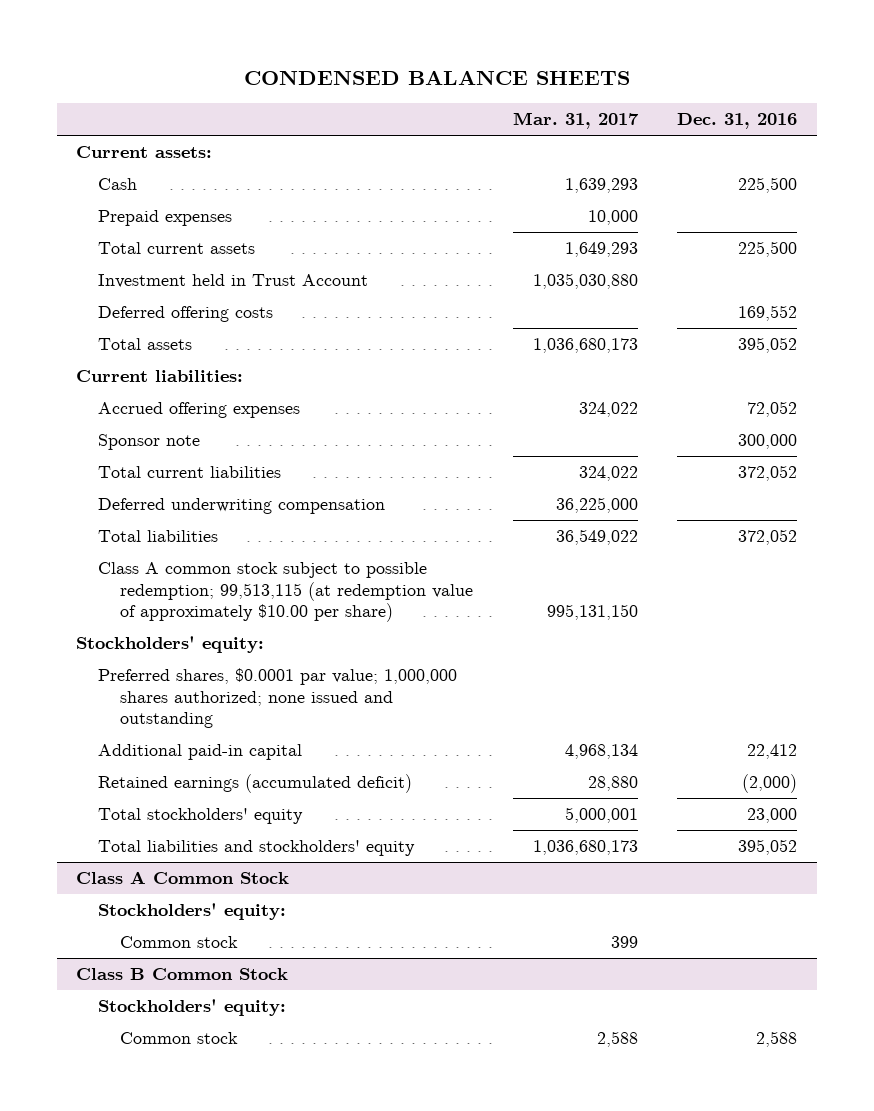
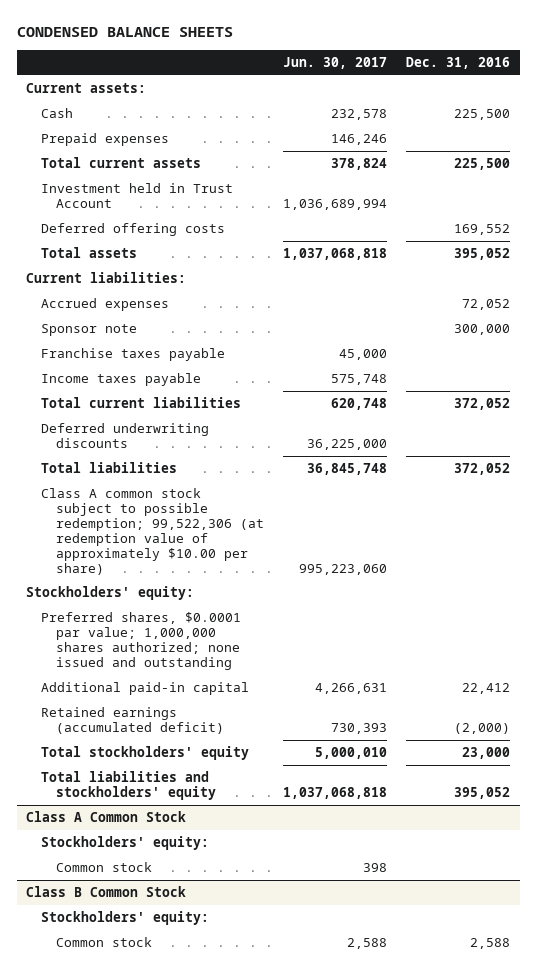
- | Mar. 31, 2017 | Dec. 31, 2016
+ | Jun. 30, 2017 | Dec. 31, 2016
- Accrued offering expenses | 324,022 | 72,052
+ Accrued expenses | | 72,052
+ Franchise taxes payable | 45,000 |
+ Income taxes payable | 575,748 |
- Deferred underwriting compensation | 36,225,000 |
+ Deferred underwriting discounts | 36,225,000 |
- Class A common stock subject to possible redemption; 99,513,115 (at redemption value of approximately $10.00 per share) | 995,131,150 |
+ Class A common stock subject to possible redemption; 99,522,306 (at redemption value of approximately $10.00 per share) | 995,223,060 |

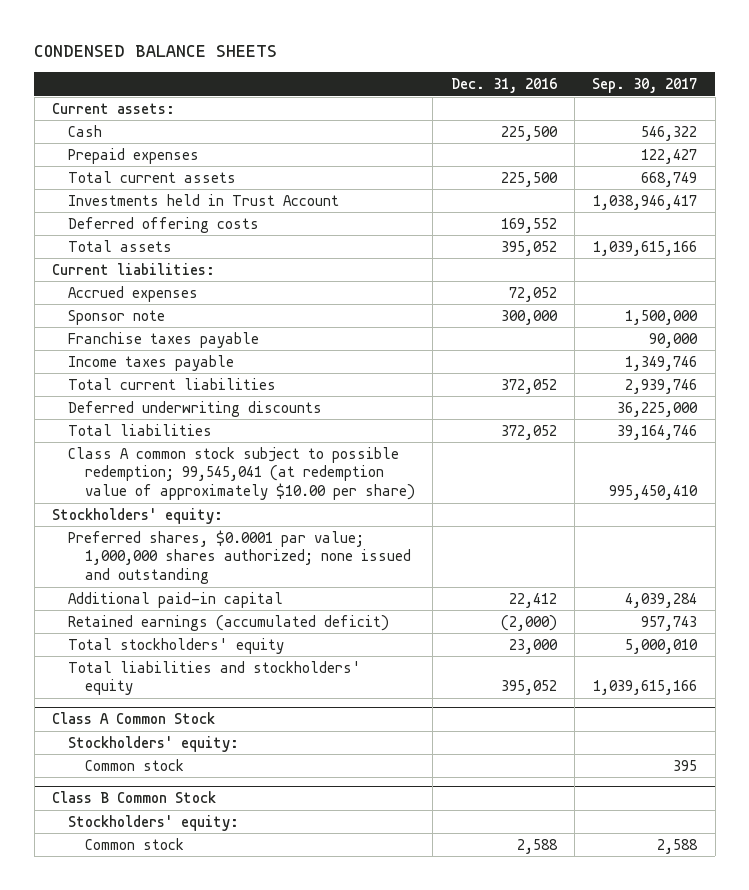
- | Jun. 30, 2017 | Dec. 31, 2016
+ | Dec. 31, 2016 | Sep. 30, 2017
- Investment held in Trust Account | 1,036,689,994 |
+ Investments held in Trust Account | | 1,038,946,417
- Class A common stock subject to possible redemption; 99,522,306 (at redemption value of approximately $10.00 per share) | 995,223,060 |
+ Class A common stock subject to possible redemption; 99,545,041 (at redemption value of approximately $10.00 per share) | | 995,450,410

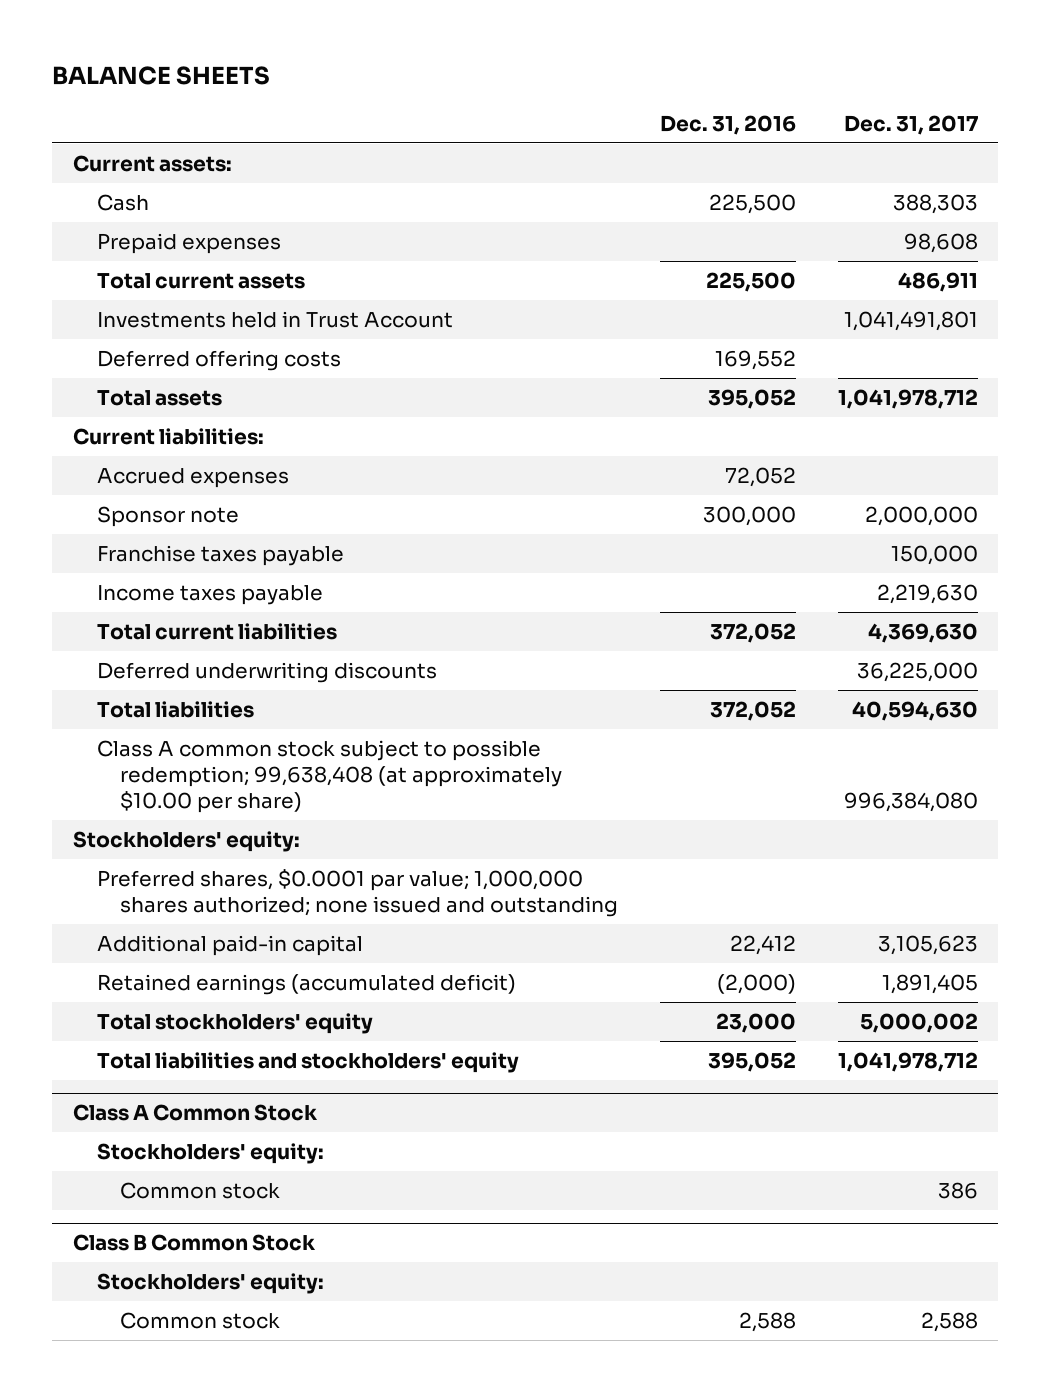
- CONDENSED BALANCE SHEETS
+ BALANCE SHEETS
- | Dec. 31, 2016 | Sep. 30, 2017
+ | Dec. 31, 2016 | Dec. 31, 2017
- Class A common stock subject to possible redemption; 99,545,041 (at redemption value of approximately $10.00 per share) | | 995,450,410
+ Class A common stock subject to possible redemption; 99,638,408 (at approximately $10.00 per share) | | 996,384,080

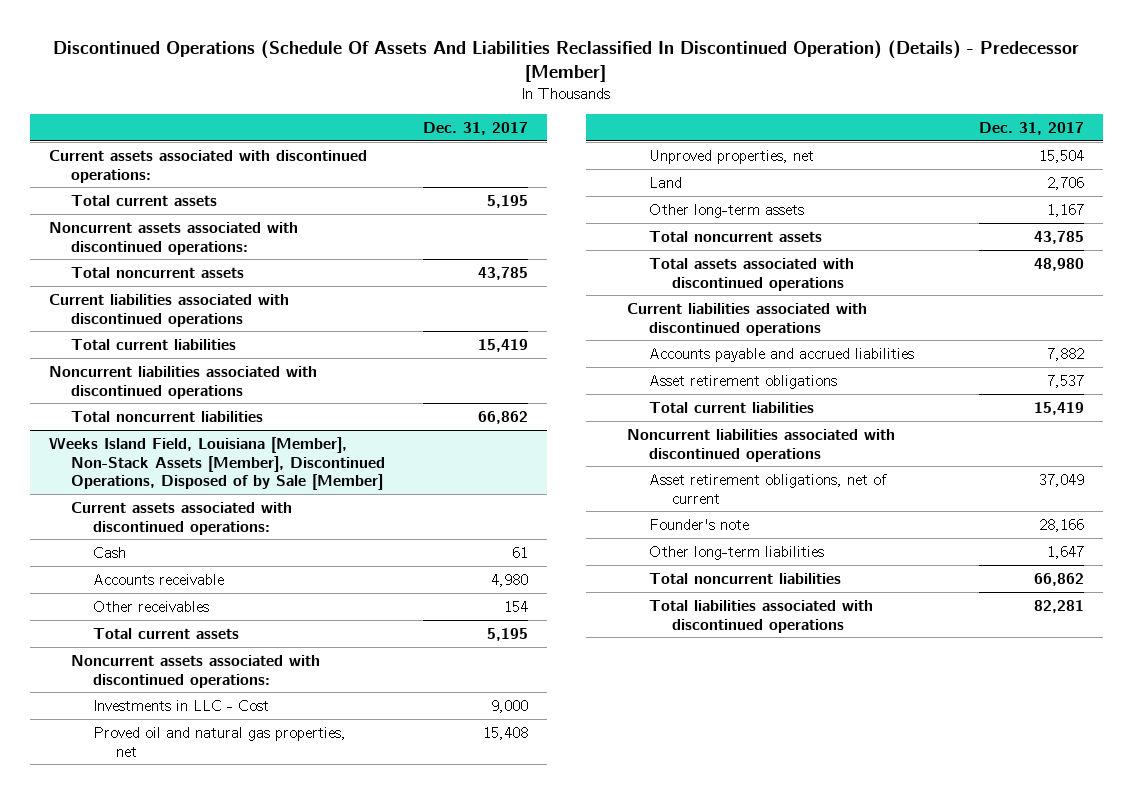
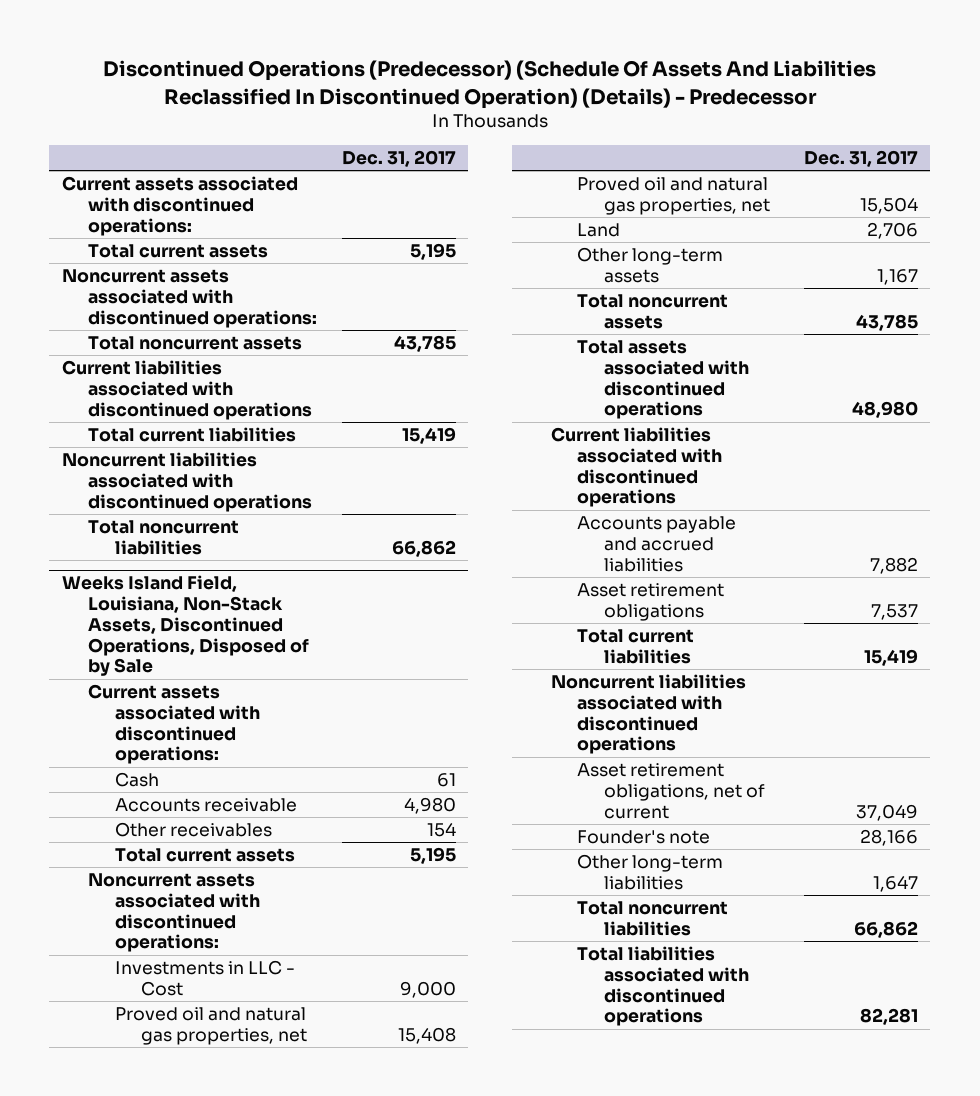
- Discontinued Operations (Schedule Of Assets And Liabilities Reclassified In Discontinued Operation) (Details) - Predecessor [Member]
+ Discontinued Operations (Predecessor) (Schedule Of Assets And Liabilities Reclassified In Discontinued Operation) (Details) - Predecessor
- Weeks Island Field, Louisiana [Member], Non-Stack Assets [Member], Discontinued Operations, Disposed of by Sale [Member]
+ Weeks Island Field, Louisiana, Non-Stack Assets, Discontinued Operations, Disposed of by Sale
- Unproved properties, net | 15,504
+ Proved oil and natural gas properties, net | 15,504

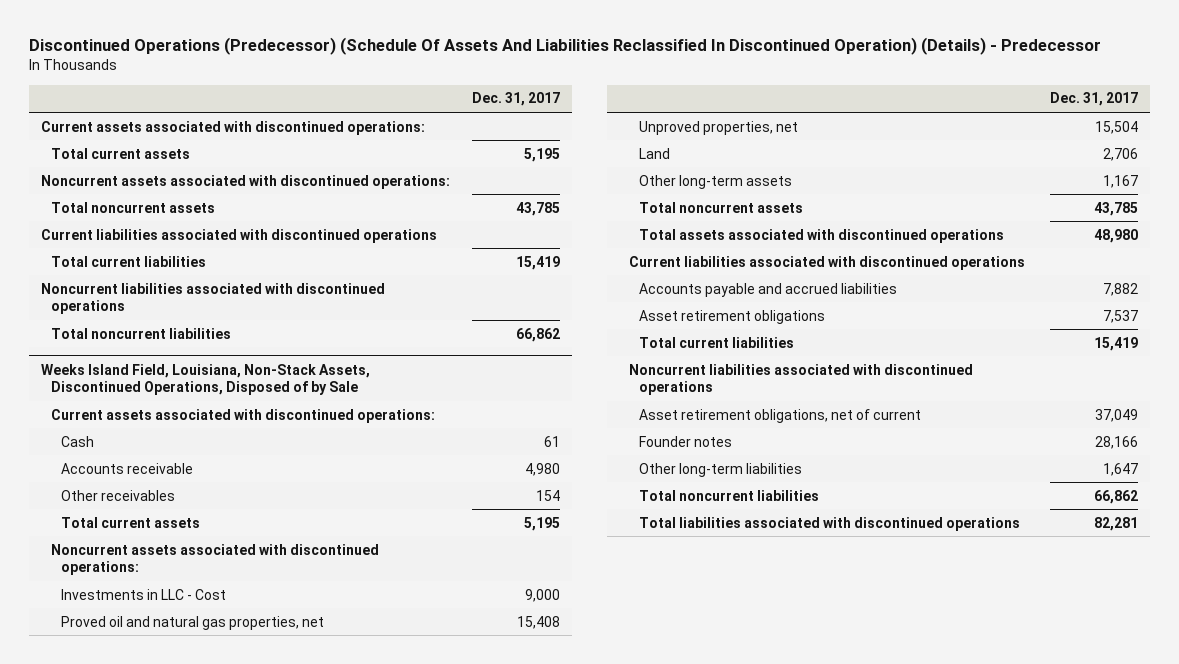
@ Weeks Island Field, Louisiana, Non-Stack Assets, Discontinued Operations, Disposed of by Sale
- Proved oil and natural gas properties, net | 15,504
+ Unproved properties, net | 15,504
- Founder's note | 28,166
+ Founder notes | 28,166

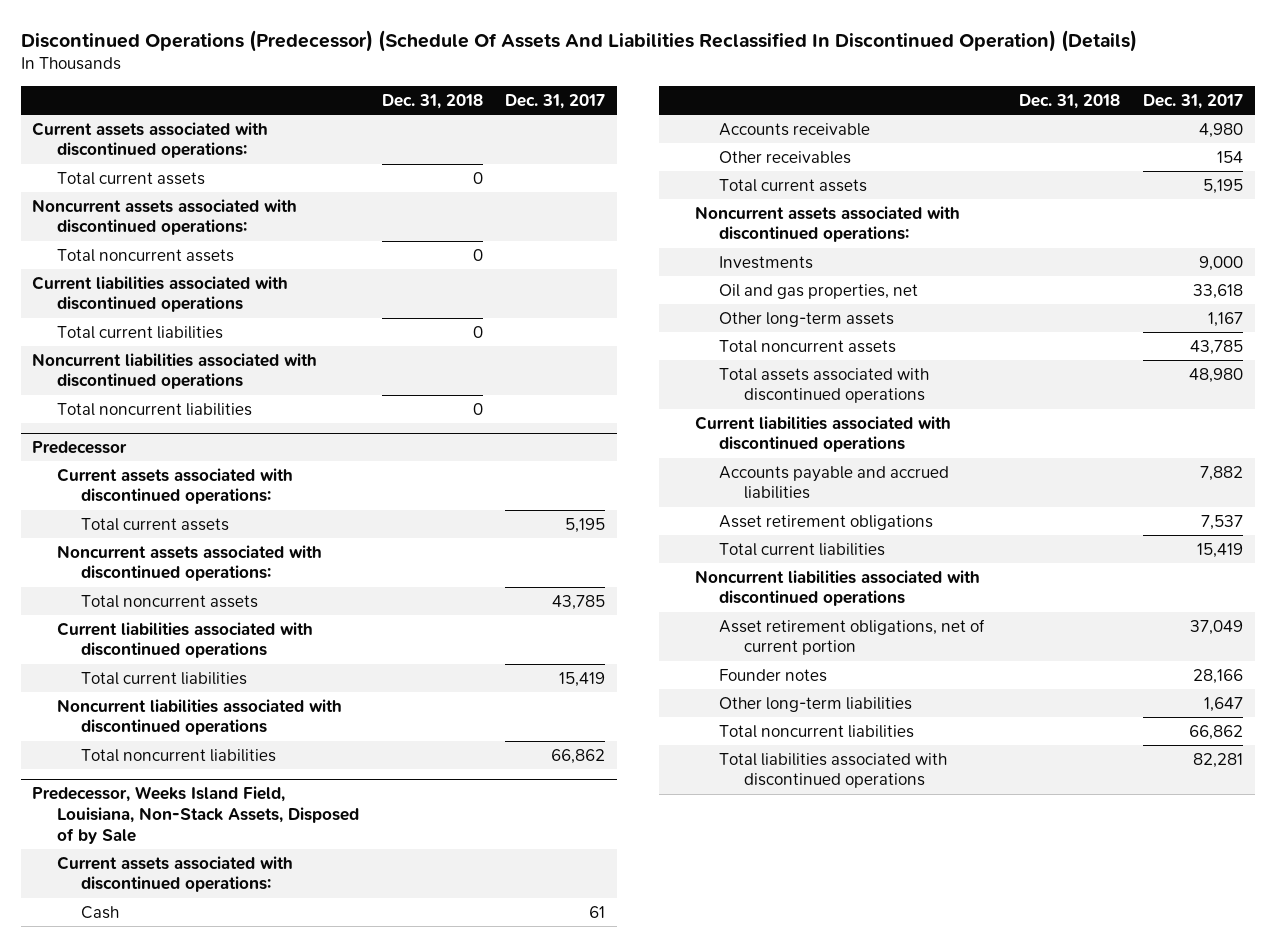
- Discontinued Operations (Predecessor) (Schedule Of Assets And Liabilities Reclassified In Discontinued Operation) (Details) - Predecessor
+ Discontinued Operations (Predecessor) (Schedule Of Assets And Liabilities Reclassified In Discontinued Operation) (Details)
- | Dec. 31, 2017
+ | Dec. 31, 2018 | Dec. 31, 2017
+ Total current assets | 0 |
+ Noncurrent assets associated with discontinued operations:
+ Total noncurrent assets | 0 |
+ Current liabilities associated with discontinued operations
+ Total current liabilities | 0 |
+ Noncurrent liabilities associated with discontinued operations
+ Total noncurrent liabilities | 0 |
+ Predecessor
+ Current assets associated with discontinued operations:
- Weeks Island Field, Louisiana, Non-Stack Assets, Discontinued Operations, Disposed of by Sale
+ Predecessor, Weeks Island Field, Louisiana, Non-Stack Assets, Disposed of by Sale
- Investments in LLC - Cost | 9,000
- Proved oil and natural gas properties, net | 15,408
- Unproved properties, net | 15,504
- Land | 2,706
+ Investments | | 9,000
+ Oil and gas properties, net | | 33,618
- Asset retirement obligations, net of current | 37,049
+ Asset retirement obligations, net of current portion | | 37,049

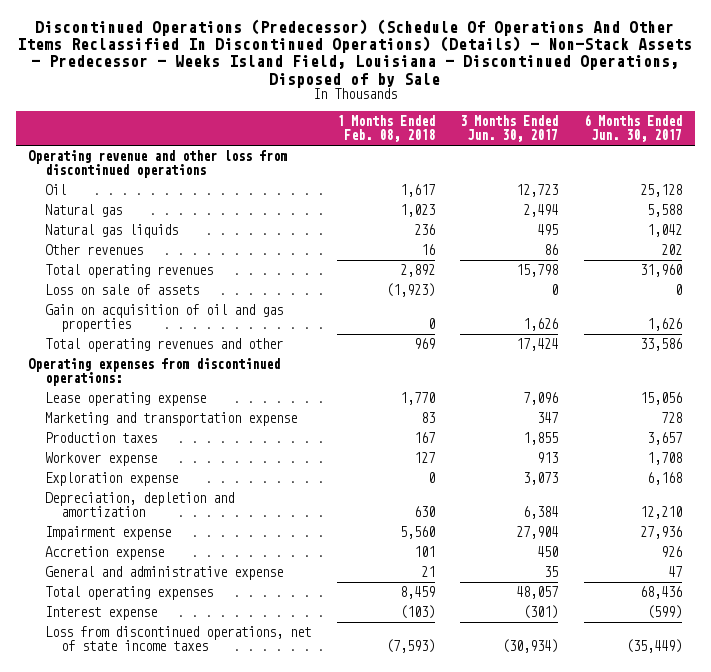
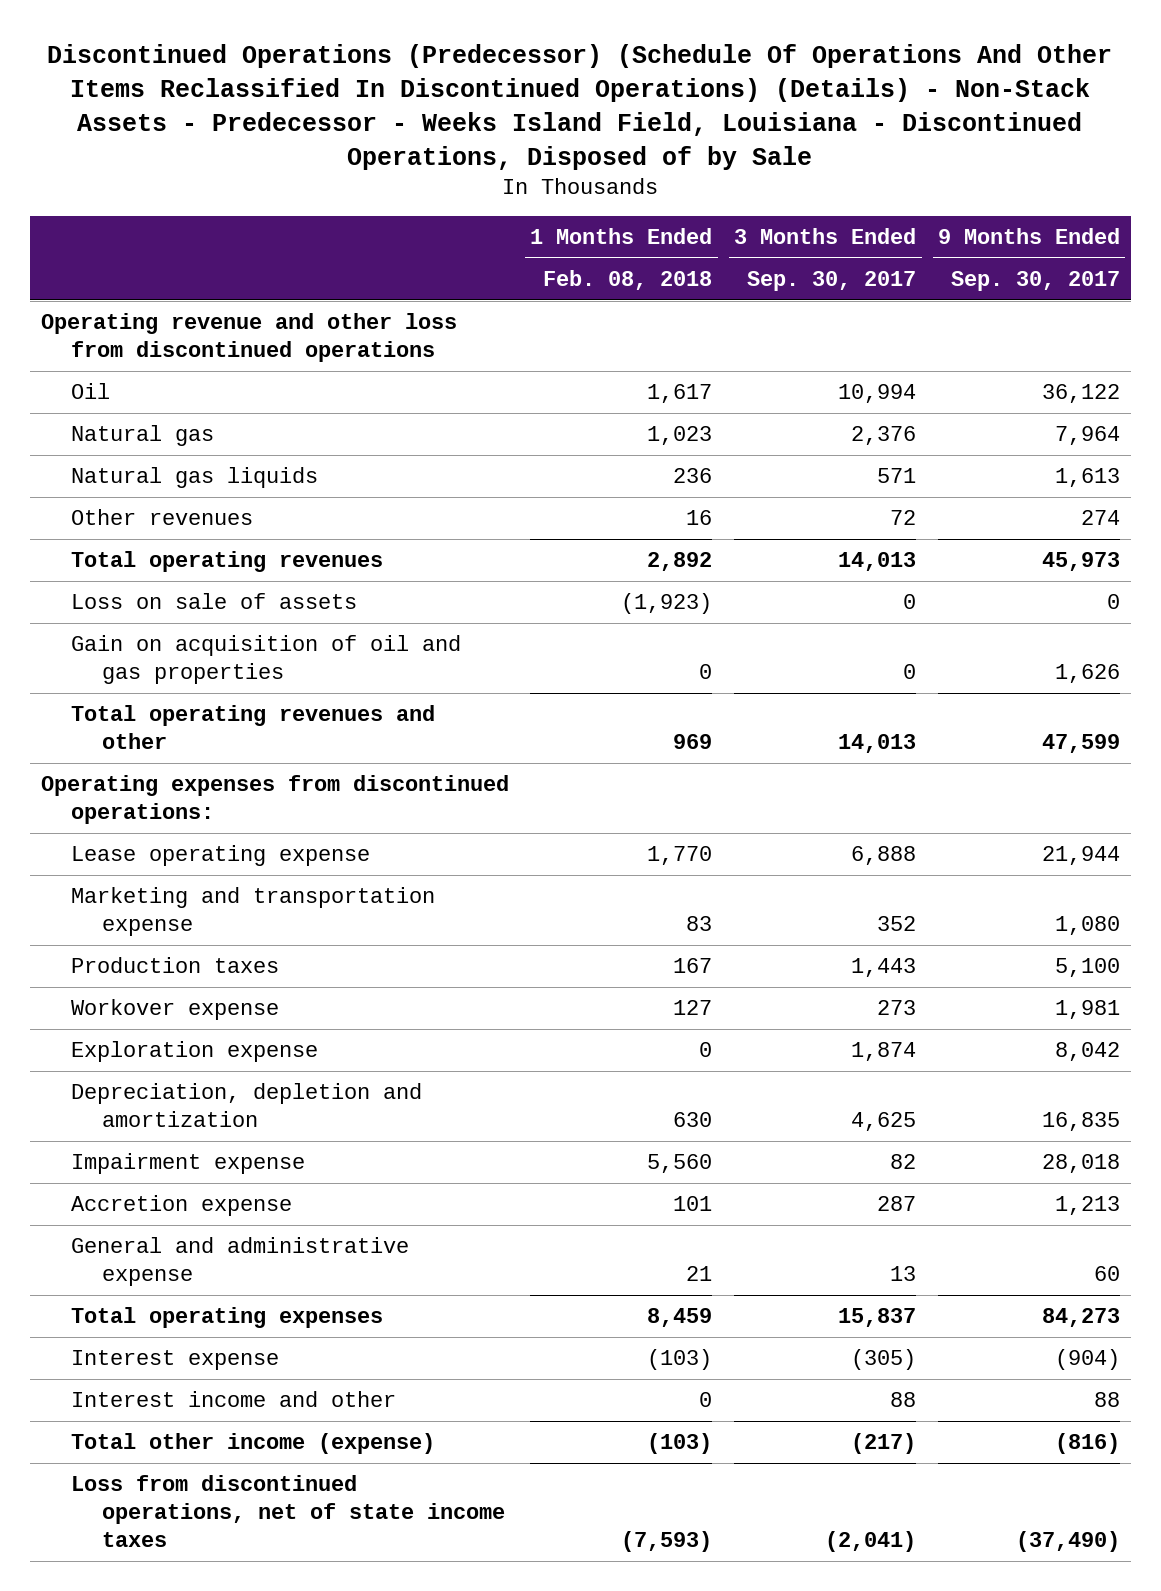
- | 1 Months Ended Feb. 08, 2018 | 3 Months Ended Jun. 30, 2017 | 6 Months Ended Jun. 30, 2017
+ | 1 Months Ended Feb. 08, 2018 | 3 Months Ended Sep. 30, 2017 | 9 Months Ended Sep. 30, 2017
+ Interest income and other | 0 | 88 | 88
+ Total other income (expense) | (103) | (217) | (816)

